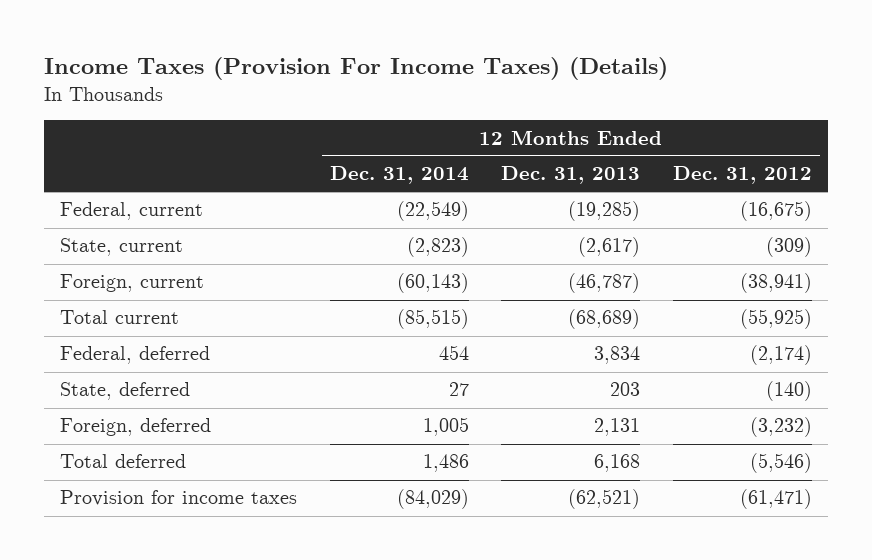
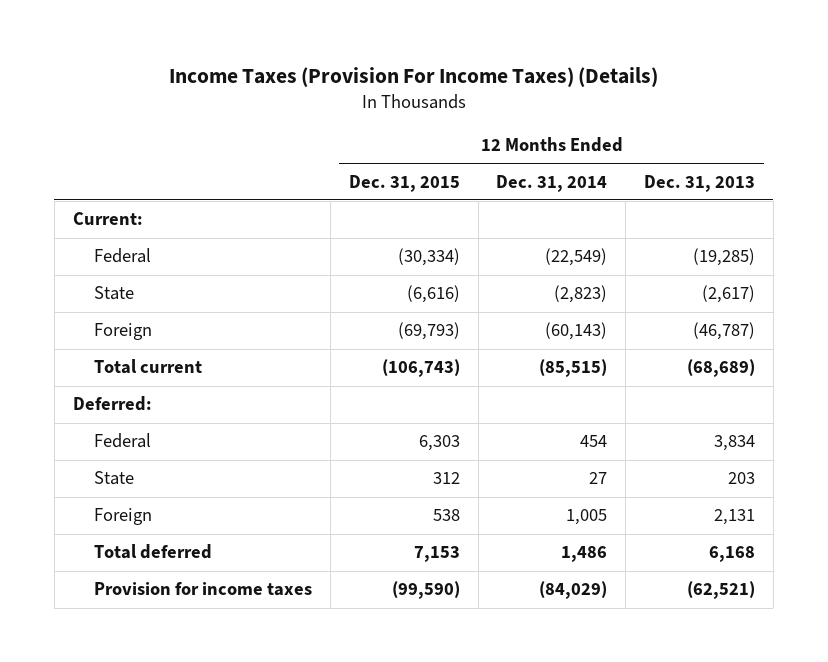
- | 12 Months Ended Dec. 31, 2014 | 12 Months Ended Dec. 31, 2013 | 12 Months Ended Dec. 31, 2012
+ | 12 Months Ended Dec. 31, 2015 | 12 Months Ended Dec. 31, 2014 | 12 Months Ended Dec. 31, 2013
- Federal, current | (22,549) | (19,285) | (16,675)
- State, current | (2,823) | (2,617) | (309)
- Foreign, current | (60,143) | (46,787) | (38,941)
+ Current:
+ Federal | (30,334) | (22,549) | (19,285)
+ State | (6,616) | (2,823) | (2,617)
+ Foreign | (69,793) | (60,143) | (46,787)
- Federal, deferred | 454 | 3,834 | (2,174)
- State, deferred | 27 | 203 | (140)
- Foreign, deferred | 1,005 | 2,131 | (3,232)
+ Deferred:
+ Federal | 6,303 | 454 | 3,834
+ State | 312 | 27 | 203
+ Foreign | 538 | 1,005 | 2,131

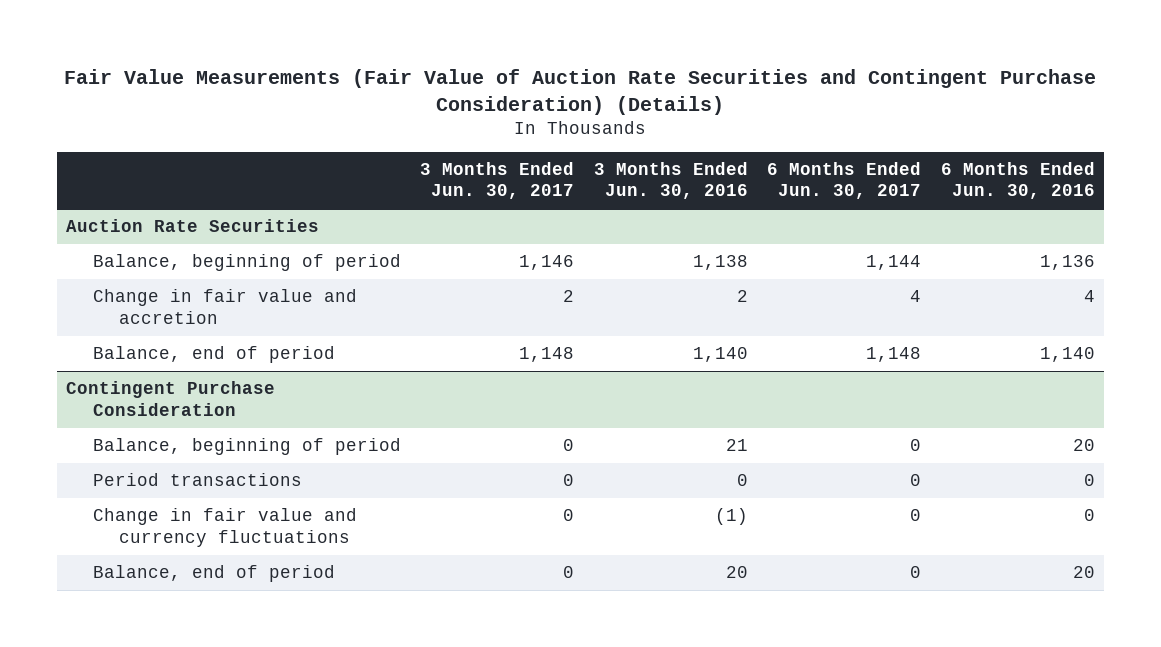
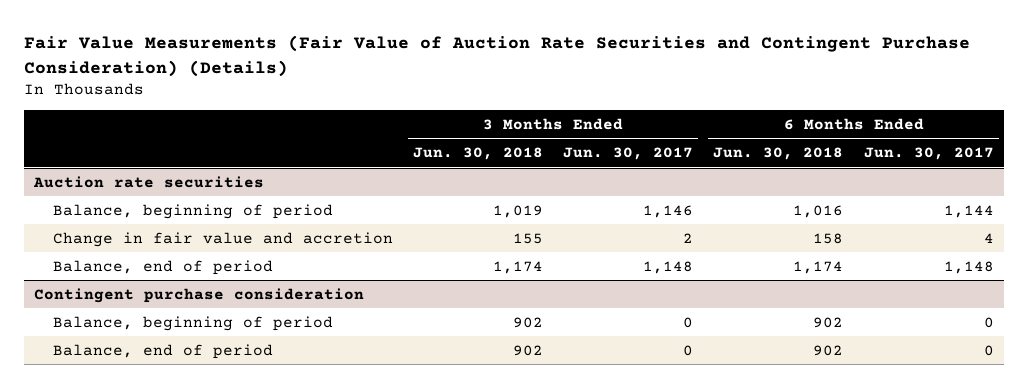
- | 3 Months Ended Jun. 30, 2017 | 3 Months Ended Jun. 30, 2016 | 6 Months Ended Jun. 30, 2017 | 6 Months Ended Jun. 30, 2016
+ | 3 Months Ended Jun. 30, 2018 | 3 Months Ended Jun. 30, 2017 | 6 Months Ended Jun. 30, 2018 | 6 Months Ended Jun. 30, 2017
- Auction Rate Securities
+ Auction rate securities
- Contingent Purchase Consideration
+ Contingent purchase consideration
- Period transactions | 0 | 0 | 0 | 0
- Change in fair value and currency fluctuations | 0 | (1) | 0 | 0

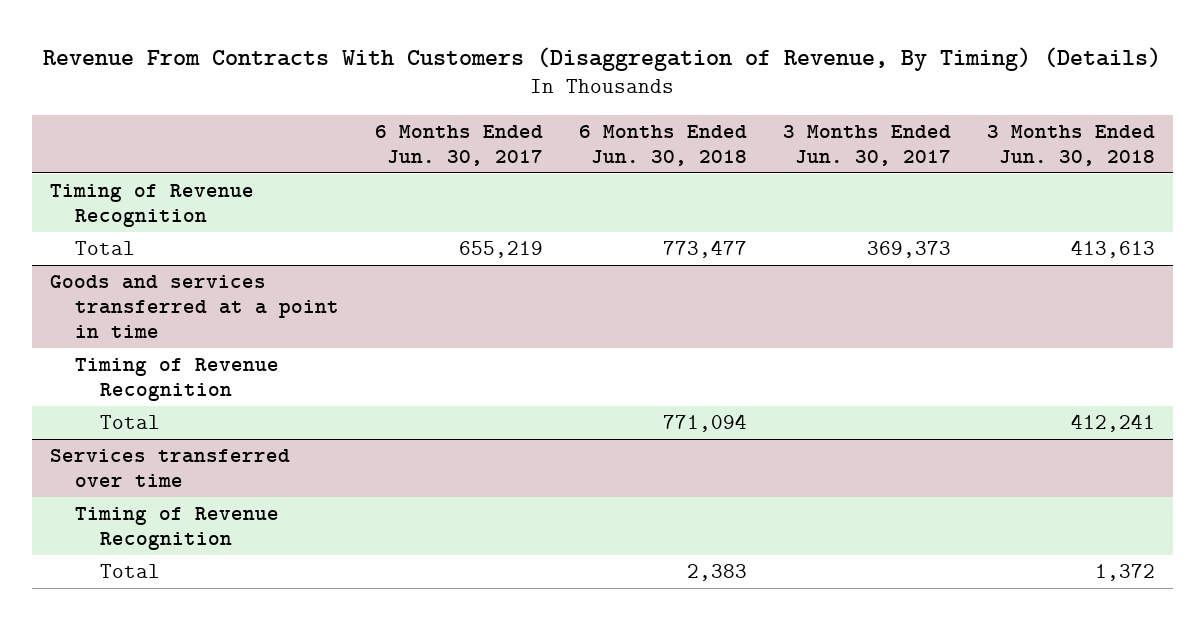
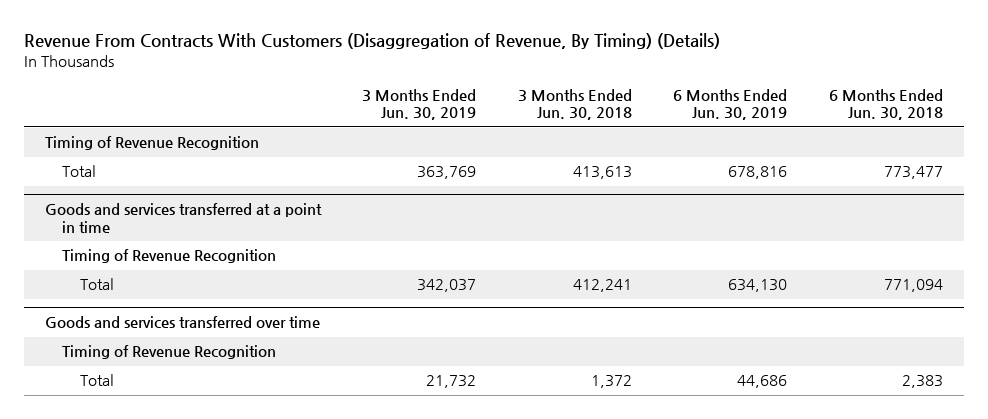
- | 6 Months Ended Jun. 30, 2017 | 6 Months Ended Jun. 30, 2018 | 3 Months Ended Jun. 30, 2017 | 3 Months Ended Jun. 30, 2018
+ | 3 Months Ended Jun. 30, 2019 | 3 Months Ended Jun. 30, 2018 | 6 Months Ended Jun. 30, 2019 | 6 Months Ended Jun. 30, 2018
- Services transferred over time
+ Goods and services transferred over time

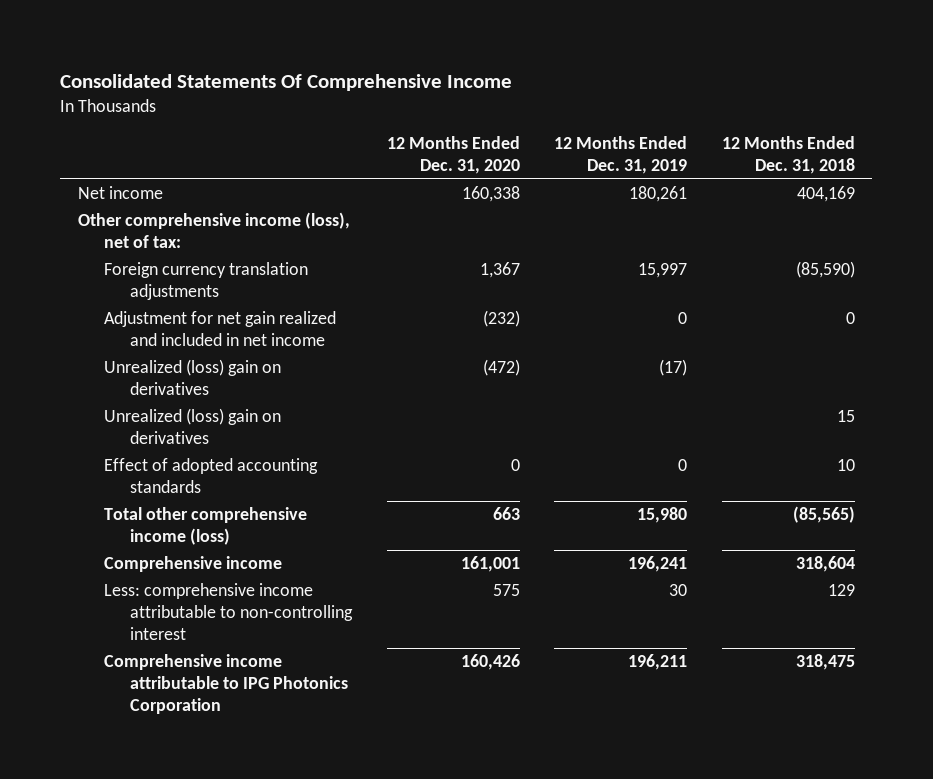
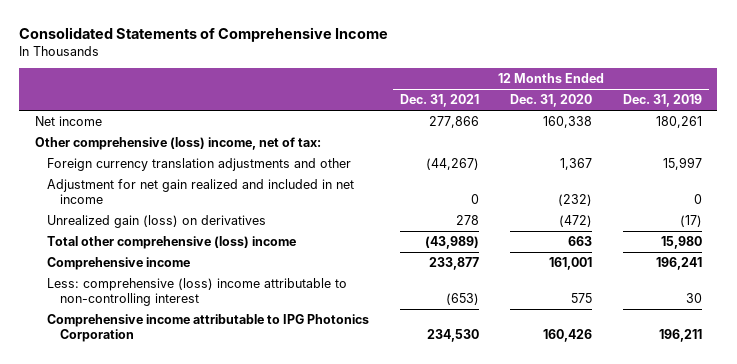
- Consolidated Statements Of Comprehensive Income
+ Consolidated Statements of Comprehensive Income
- | 12 Months Ended Dec. 31, 2020 | 12 Months Ended Dec. 31, 2019 | 12 Months Ended Dec. 31, 2018
+ | 12 Months Ended Dec. 31, 2021 | 12 Months Ended Dec. 31, 2020 | 12 Months Ended Dec. 31, 2019
- Other comprehensive income (loss), net of tax:
- Foreign currency translation adjustments | 1,367 | 15,997 | (85,590)
+ Other comprehensive (loss) income, net of tax:
+ Foreign currency translation adjustments and other | (44,267) | 1,367 | 15,997
- Unrealized (loss) gain on derivatives | (472) | (17) |
- Unrealized (loss) gain on derivatives | | | 15
- Effect of adopted accounting standards | 0 | 0 | 10
- Total other comprehensive income (loss) | 663 | 15,980 | (85,565)
+ Unrealized gain (loss) on derivatives | 278 | (472) | (17)
+ Total other comprehensive (loss) income | (43,989) | 663 | 15,980
- Less: comprehensive income attributable to non-controlling interest | 575 | 30 | 129
+ Less: comprehensive (loss) income attributable to non-controlling interest | (653) | 575 | 30

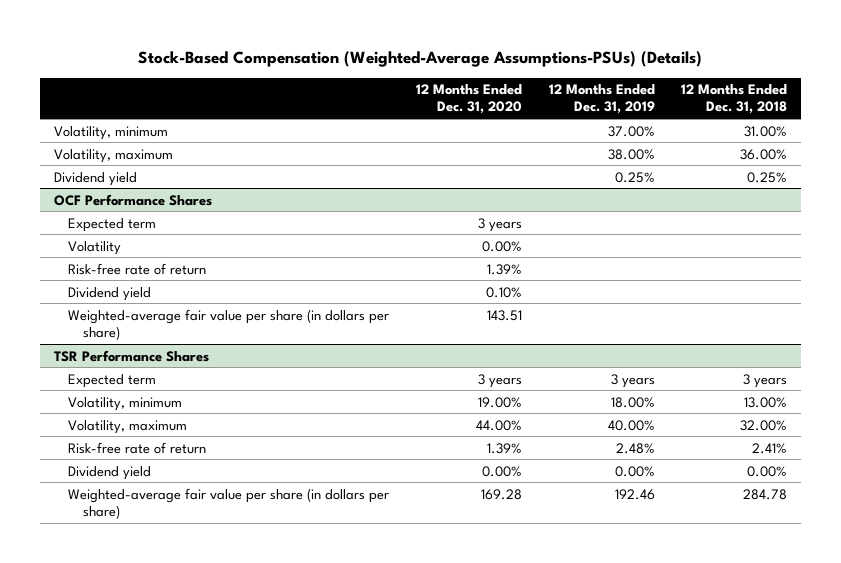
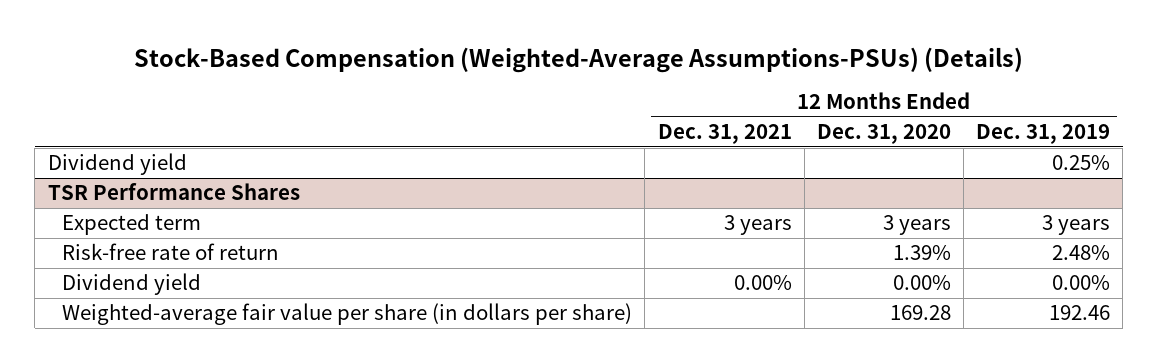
- | 12 Months Ended Dec. 31, 2020 | 12 Months Ended Dec. 31, 2019 | 12 Months Ended Dec. 31, 2018
+ | 12 Months Ended Dec. 31, 2021 | 12 Months Ended Dec. 31, 2020 | 12 Months Ended Dec. 31, 2019
- Volatility, minimum | | 37.00% | 31.00%
- Volatility, maximum | | 38.00% | 36.00%
- OCF Performance Shares
- Expected term | 3 years | |
- Volatility | 0.00% | |
- Risk-free rate of return | 1.39% | |
- Dividend yield | 0.10% | |
- Weighted-average fair value per share (in dollars per share) | 143.51 | |
@ TSR Performance Shares
- Volatility, minimum | 19.00% | 18.00% | 13.00%
- Volatility, maximum | 44.00% | 40.00% | 32.00%

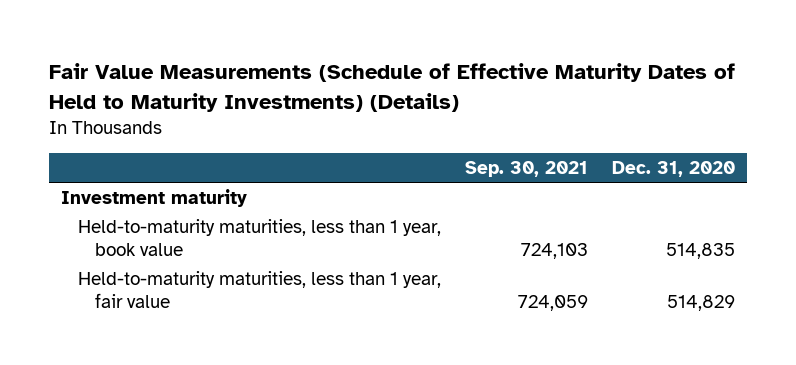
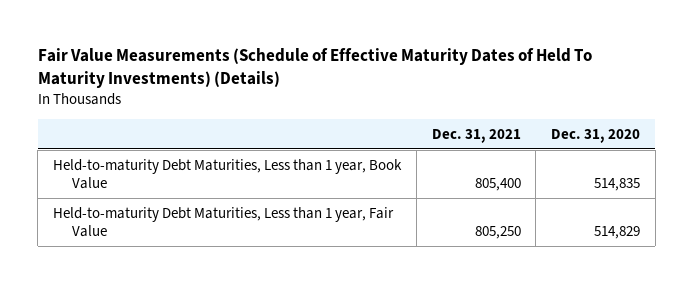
- Fair Value Measurements (Schedule of Effective Maturity Dates of Held to Maturity Investments) (Details)
+ Fair Value Measurements (Schedule of Effective Maturity Dates of Held To Maturity Investments) (Details)
- | Sep. 30, 2021 | Dec. 31, 2020
+ | Dec. 31, 2021 | Dec. 31, 2020
- Investment maturity
- Held-to-maturity maturities, less than 1 year, book value | 724,103 | 514,835
- Held-to-maturity maturities, less than 1 year, fair value | 724,059 | 514,829
+ Held-to-maturity Debt Maturities, Less than 1 year, Book Value | 805,400 | 514,835
+ Held-to-maturity Debt Maturities, Less than 1 year, Fair Value | 805,250 | 514,829

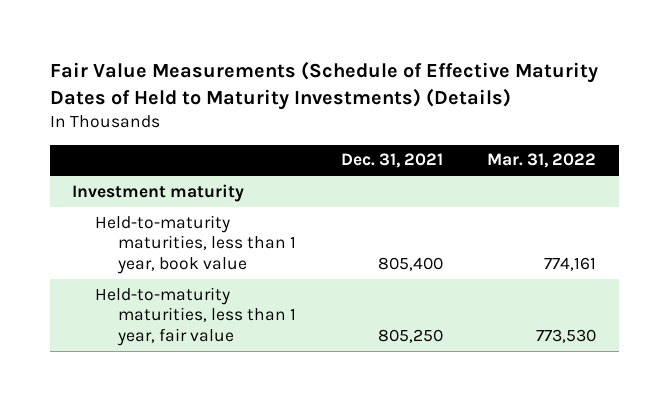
- Fair Value Measurements (Schedule of Effective Maturity Dates of Held To Maturity Investments) (Details)
+ Fair Value Measurements (Schedule of Effective Maturity Dates of Held to Maturity Investments) (Details)
- | Dec. 31, 2021 | Dec. 31, 2020
+ | Dec. 31, 2021 | Mar. 31, 2022
- Held-to-maturity Debt Maturities, Less than 1 year, Book Value | 805,400 | 514,835
- Held-to-maturity Debt Maturities, Less than 1 year, Fair Value | 805,250 | 514,829
+ Investment maturity
+ Held-to-maturity maturities, less than 1 year, book value | 805,400 | 774,161
+ Held-to-maturity maturities, less than 1 year, fair value | 805,250 | 773,530

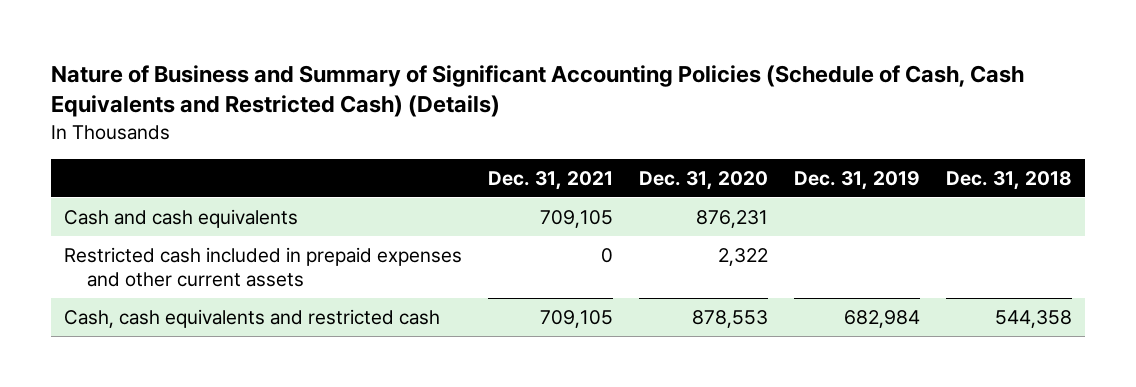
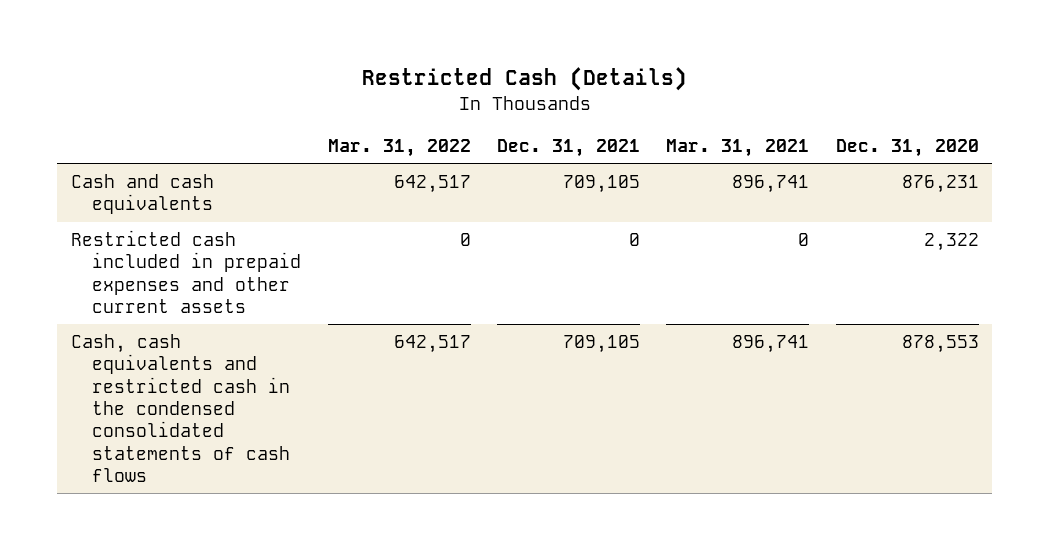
- Nature of Business and Summary of Significant Accounting Policies (Schedule of Cash, Cash Equivalents and Restricted Cash) (Details)
+ Restricted Cash (Details)
- | Dec. 31, 2021 | Dec. 31, 2020 | Dec. 31, 2019 | Dec. 31, 2018
+ | Mar. 31, 2022 | Dec. 31, 2021 | Mar. 31, 2021 | Dec. 31, 2020
- Cash, cash equivalents and restricted cash | 709,105 | 878,553 | 682,984 | 544,358
+ Cash, cash equivalents and restricted cash in the condensed consolidated statements of cash flows | 642,517 | 709,105 | 896,741 | 878,553

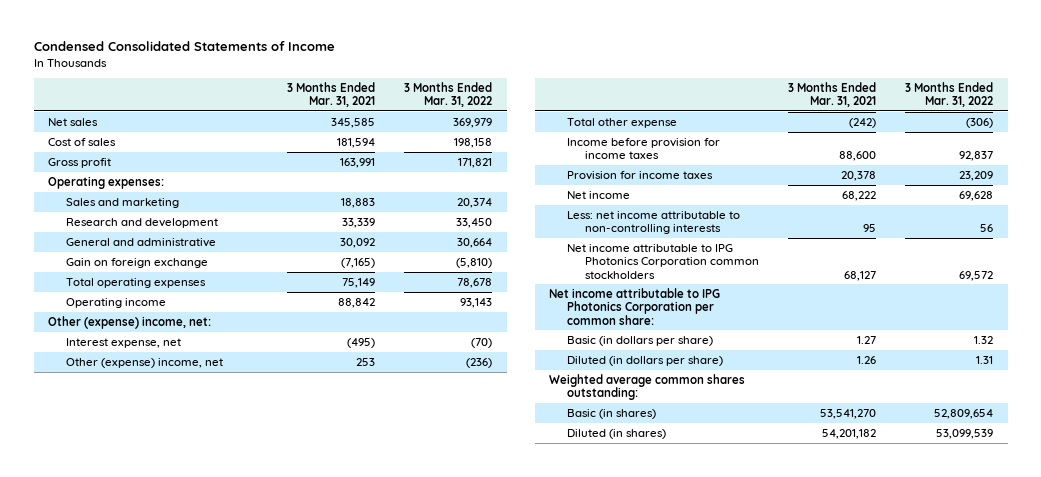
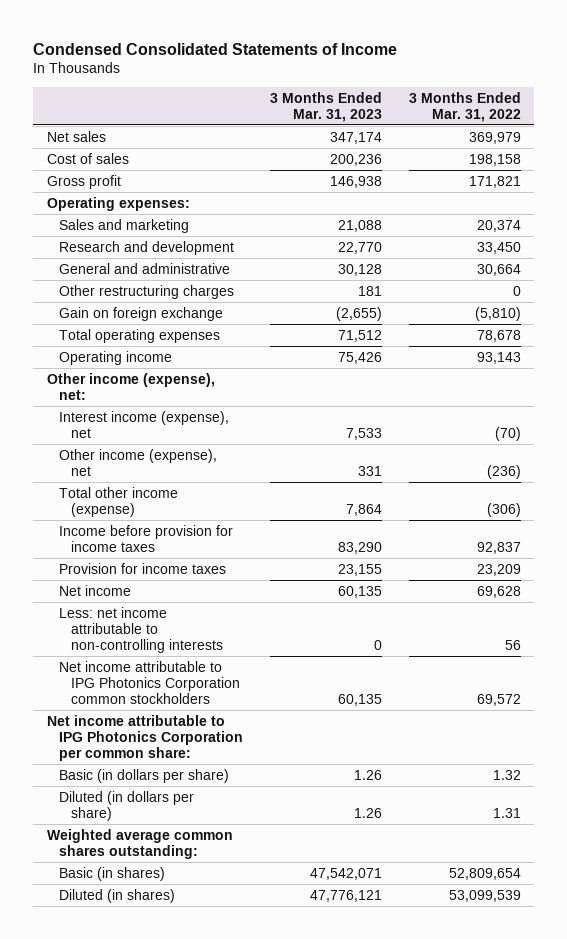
- | 3 Months Ended Mar. 31, 2021 | 3 Months Ended Mar. 31, 2022
+ | 3 Months Ended Mar. 31, 2023 | 3 Months Ended Mar. 31, 2022
+ Other restructuring charges | 181 | 0
- Other (expense) income, net:
- Interest expense, net | (495) | (70)
- Other (expense) income, net | 253 | (236)
- Total other expense | (242) | (306)
+ Other income (expense), net:
+ Interest income (expense), net | 7,533 | (70)
+ Other income (expense), net | 331 | (236)
+ Total other income (expense) | 7,864 | (306)

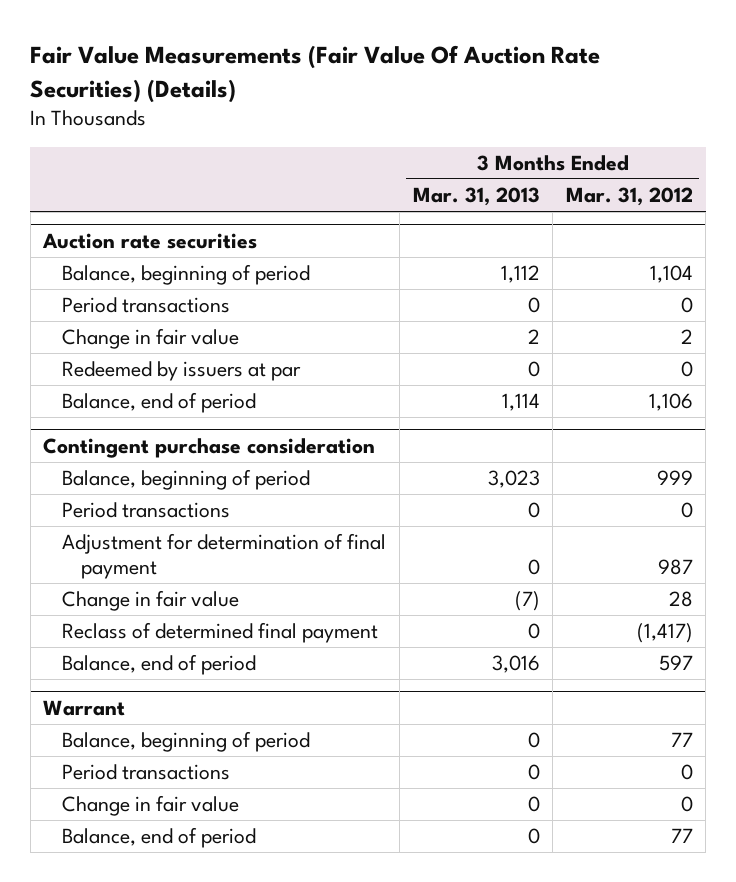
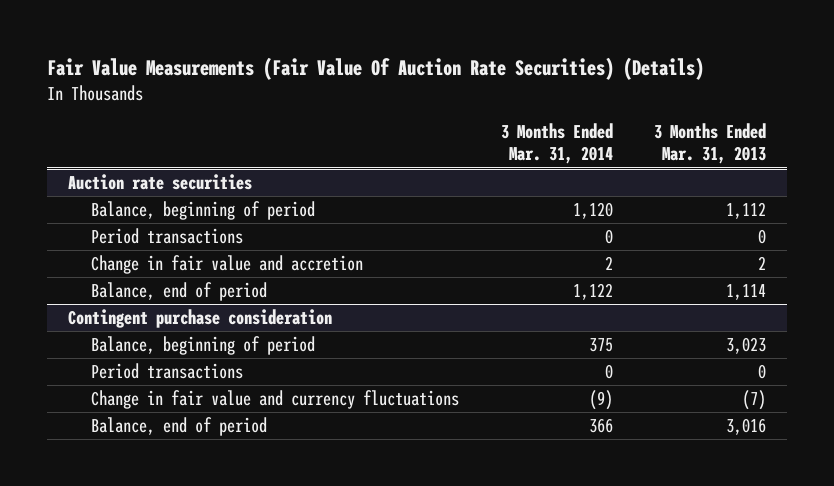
- | 3 Months Ended Mar. 31, 2013 | 3 Months Ended Mar. 31, 2012
+ | 3 Months Ended Mar. 31, 2014 | 3 Months Ended Mar. 31, 2013
@ Auction rate securities
- Change in fair value | 2 | 2
- Redeemed by issuers at par | 0 | 0
+ Change in fair value and accretion | 2 | 2
@ Contingent purchase consideration
- Adjustment for determination of final payment | 0 | 987
- Change in fair value | (7) | 28
- Reclass of determined final payment | 0 | (1,417)
+ Change in fair value and currency fluctuations | (9) | (7)
- Warrant
- Balance, beginning of period | 0 | 77
- Period transactions | 0 | 0
- Change in fair value | 0 | 0
- Balance, end of period | 0 | 77

